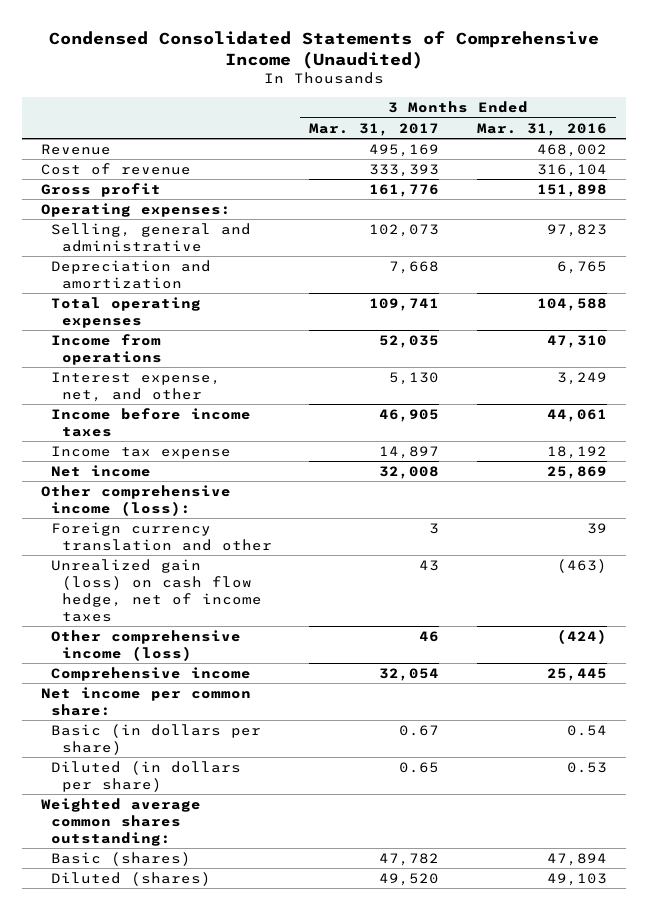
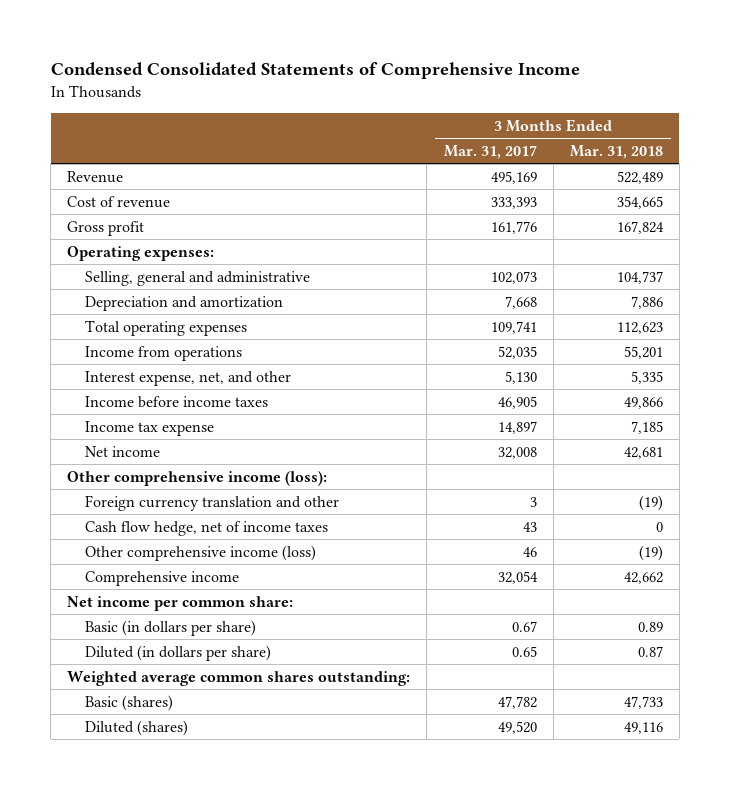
- Condensed Consolidated Statements of Comprehensive Income (Unaudited)
+ Condensed Consolidated Statements of Comprehensive Income
- | 3 Months Ended Mar. 31, 2017 | 3 Months Ended Mar. 31, 2016
+ | 3 Months Ended Mar. 31, 2017 | 3 Months Ended Mar. 31, 2018
- Unrealized gain (loss) on cash flow hedge, net of income taxes | 43 | (463)
+ Cash flow hedge, net of income taxes | 43 | 0

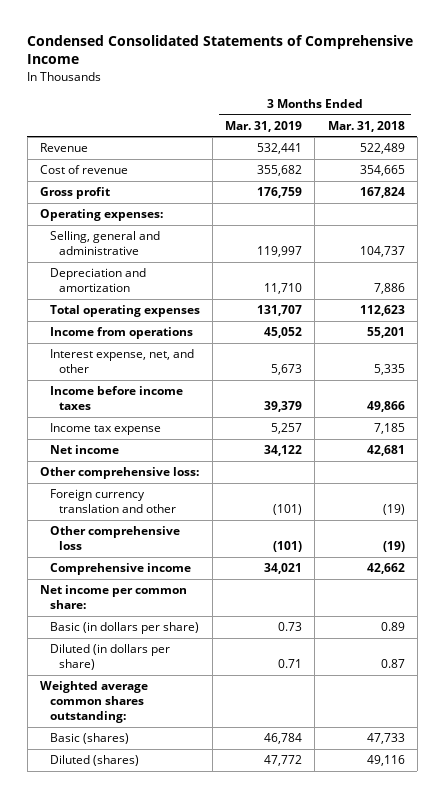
- | 3 Months Ended Mar. 31, 2017 | 3 Months Ended Mar. 31, 2018
+ | 3 Months Ended Mar. 31, 2019 | 3 Months Ended Mar. 31, 2018
- Other comprehensive income (loss):
+ Other comprehensive loss:
- Cash flow hedge, net of income taxes | 43 | 0
- Other comprehensive income (loss) | 46 | (19)
+ Other comprehensive loss | (101) | (19)

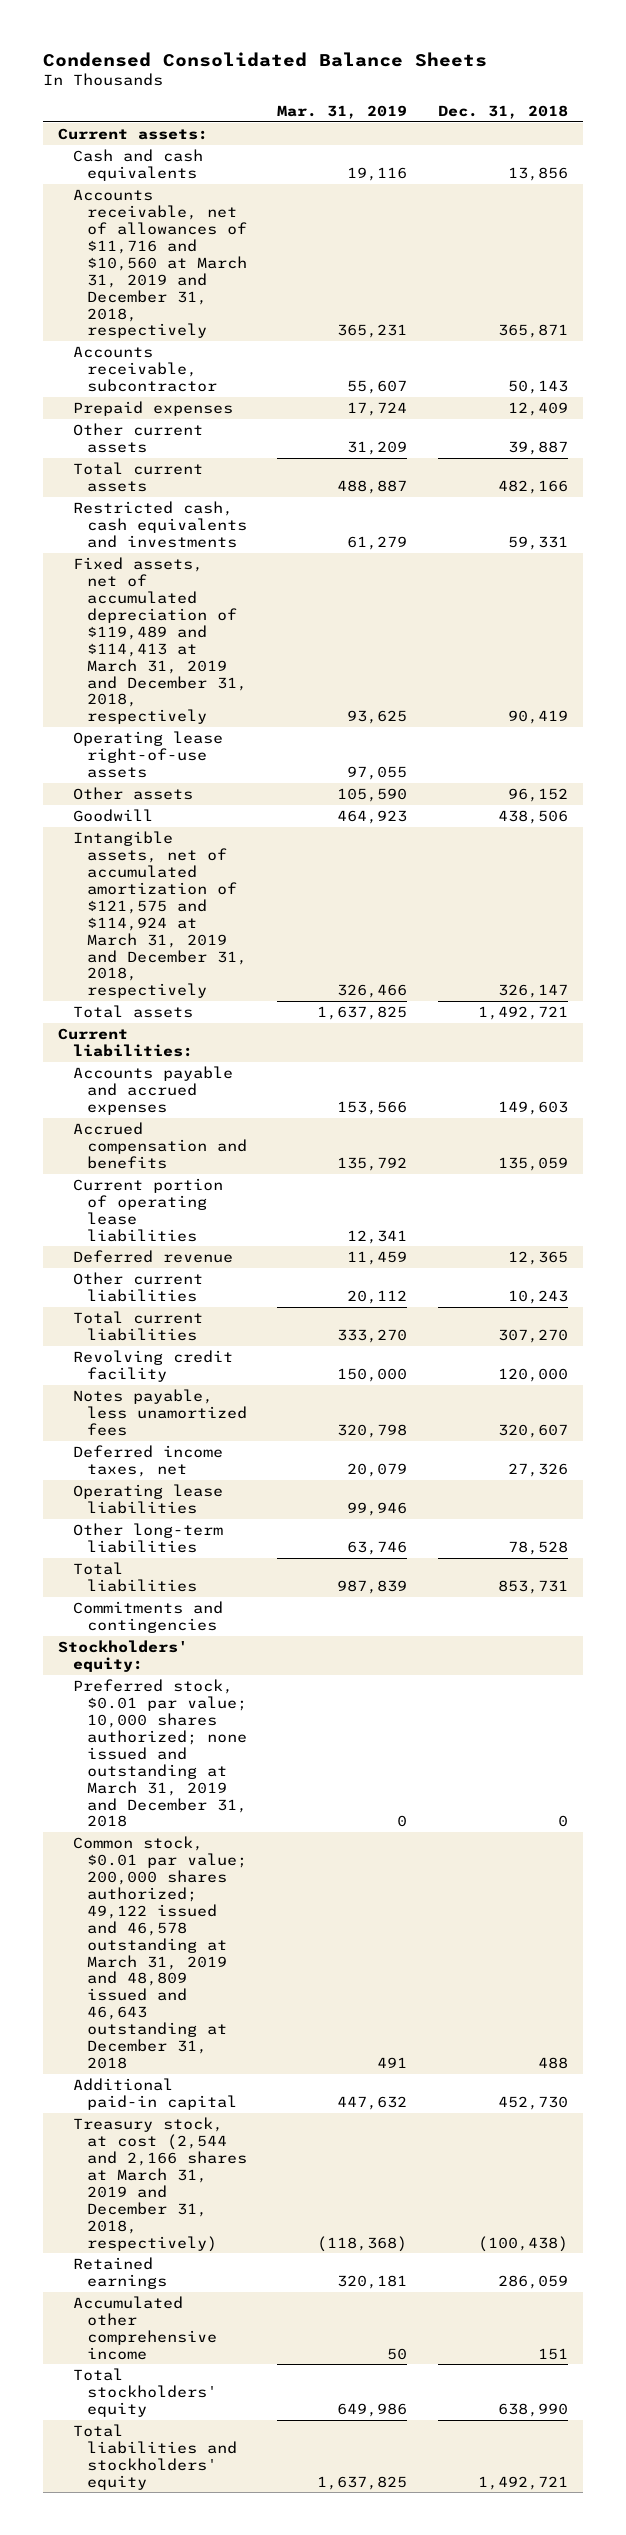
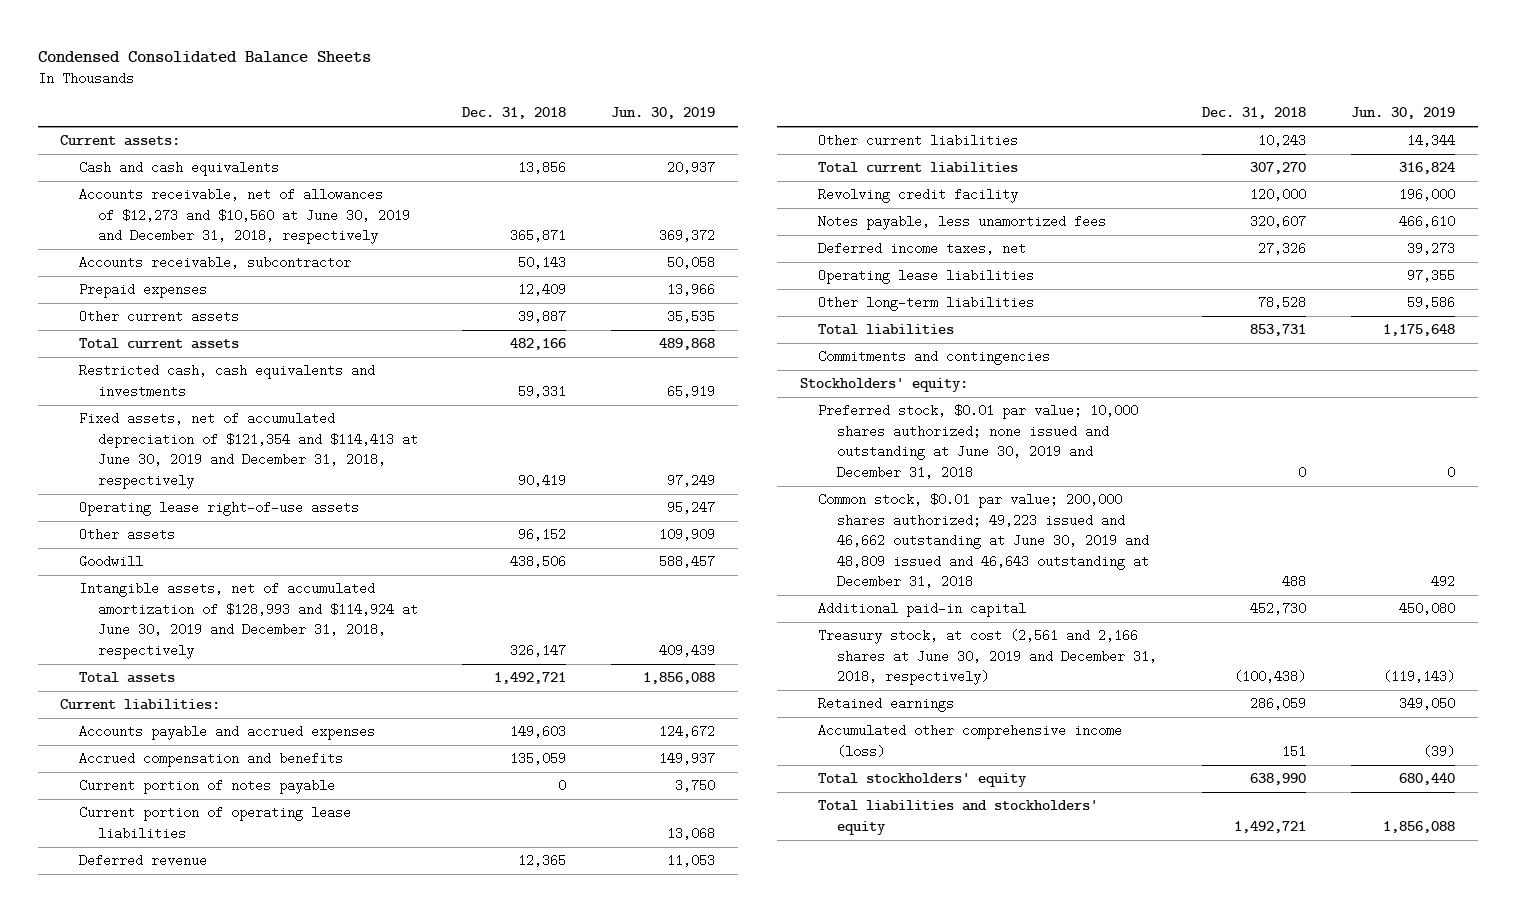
- | Mar. 31, 2019 | Dec. 31, 2018
+ | Dec. 31, 2018 | Jun. 30, 2019
- Accounts receivable, net of allowances of $11,716 and $10,560 at March 31, 2019 and December 31, 2018, respectively | 365,231 | 365,871
+ Accounts receivable, net of allowances of $12,273 and $10,560 at June 30, 2019 and December 31, 2018, respectively | 365,871 | 369,372
- Fixed assets, net of accumulated depreciation of $119,489 and $114,413 at March 31, 2019 and December 31, 2018, respectively | 93,625 | 90,419
+ Fixed assets, net of accumulated depreciation of $121,354 and $114,413 at June 30, 2019 and December 31, 2018, respectively | 90,419 | 97,249
- Intangible assets, net of accumulated amortization of $121,575 and $114,924 at March 31, 2019 and December 31, 2018, respectively | 326,466 | 326,147
+ Intangible assets, net of accumulated amortization of $128,993 and $114,924 at June 30, 2019 and December 31, 2018, respectively | 326,147 | 409,439
+ Current portion of notes payable | 0 | 3,750
- Preferred stock, $0.01 par value; 10,000 shares authorized; none issued and outstanding at March 31, 2019 and December 31, 2018 | 0 | 0
- Common stock, $0.01 par value; 200,000 shares authorized; 49,122 issued and 46,578 outstanding at March 31, 2019 and 48,809 issued and 46,643 outstanding at December 31, 2018 | 491 | 488
+ Preferred stock, $0.01 par value; 10,000 shares authorized; none issued and outstanding at June 30, 2019 and December 31, 2018 | 0 | 0
+ Common stock, $0.01 par value; 200,000 shares authorized; 49,223 issued and 46,662 outstanding at June 30, 2019 and 48,809 issued and 46,643 outstanding at December 31, 2018 | 488 | 492
- Treasury stock, at cost (2,544 and 2,166 shares at March 31, 2019 and December 31, 2018, respectively) | (118,368) | (100,438)
+ Treasury stock, at cost (2,561 and 2,166 shares at June 30, 2019 and December 31, 2018, respectively) | (100,438) | (119,143)
- Accumulated other comprehensive income | 50 | 151
+ Accumulated other comprehensive income (loss) | 151 | (39)

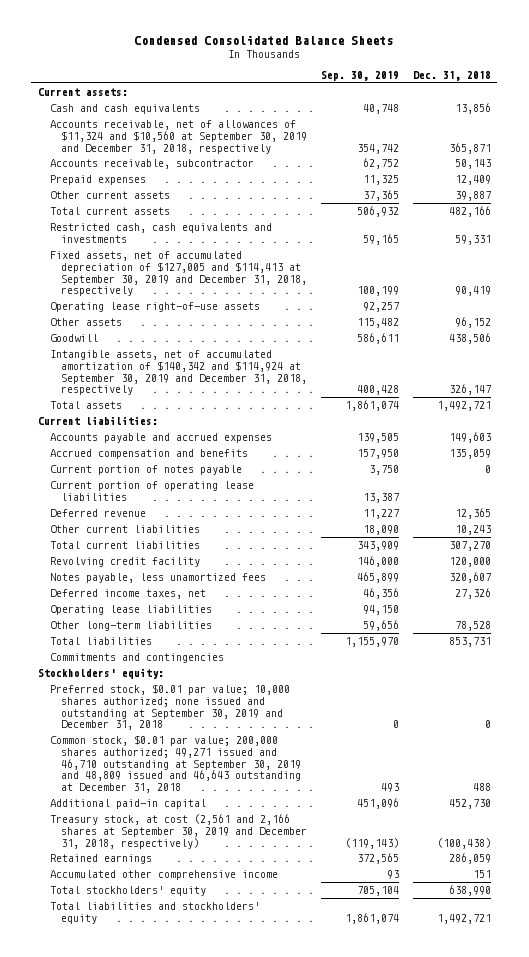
- | Dec. 31, 2018 | Jun. 30, 2019
+ | Sep. 30, 2019 | Dec. 31, 2018
- Accounts receivable, net of allowances of $12,273 and $10,560 at June 30, 2019 and December 31, 2018, respectively | 365,871 | 369,372
+ Accounts receivable, net of allowances of $11,324 and $10,560 at September 30, 2019 and December 31, 2018, respectively | 354,742 | 365,871
- Fixed assets, net of accumulated depreciation of $121,354 and $114,413 at June 30, 2019 and December 31, 2018, respectively | 90,419 | 97,249
+ Fixed assets, net of accumulated depreciation of $127,005 and $114,413 at September 30, 2019 and December 31, 2018, respectively | 100,199 | 90,419
- Intangible assets, net of accumulated amortization of $128,993 and $114,924 at June 30, 2019 and December 31, 2018, respectively | 326,147 | 409,439
+ Intangible assets, net of accumulated amortization of $140,342 and $114,924 at September 30, 2019 and December 31, 2018, respectively | 400,428 | 326,147
- Preferred stock, $0.01 par value; 10,000 shares authorized; none issued and outstanding at June 30, 2019 and December 31, 2018 | 0 | 0
- Common stock, $0.01 par value; 200,000 shares authorized; 49,223 issued and 46,662 outstanding at June 30, 2019 and 48,809 issued and 46,643 outstanding at December 31, 2018 | 488 | 492
+ Preferred stock, $0.01 par value; 10,000 shares authorized; none issued and outstanding at September 30, 2019 and December 31, 2018 | 0 | 0
+ Common stock, $0.01 par value; 200,000 shares authorized; 49,271 issued and 46,710 outstanding at September 30, 2019 and 48,809 issued and 46,643 outstanding at December 31, 2018 | 493 | 488
- Treasury stock, at cost (2,561 and 2,166 shares at June 30, 2019 and December 31, 2018, respectively) | (100,438) | (119,143)
+ Treasury stock, at cost (2,561 and 2,166 shares at September 30, 2019 and December 31, 2018, respectively) | (119,143) | (100,438)
- Accumulated other comprehensive income (loss) | 151 | (39)
+ Accumulated other comprehensive income | 93 | 151

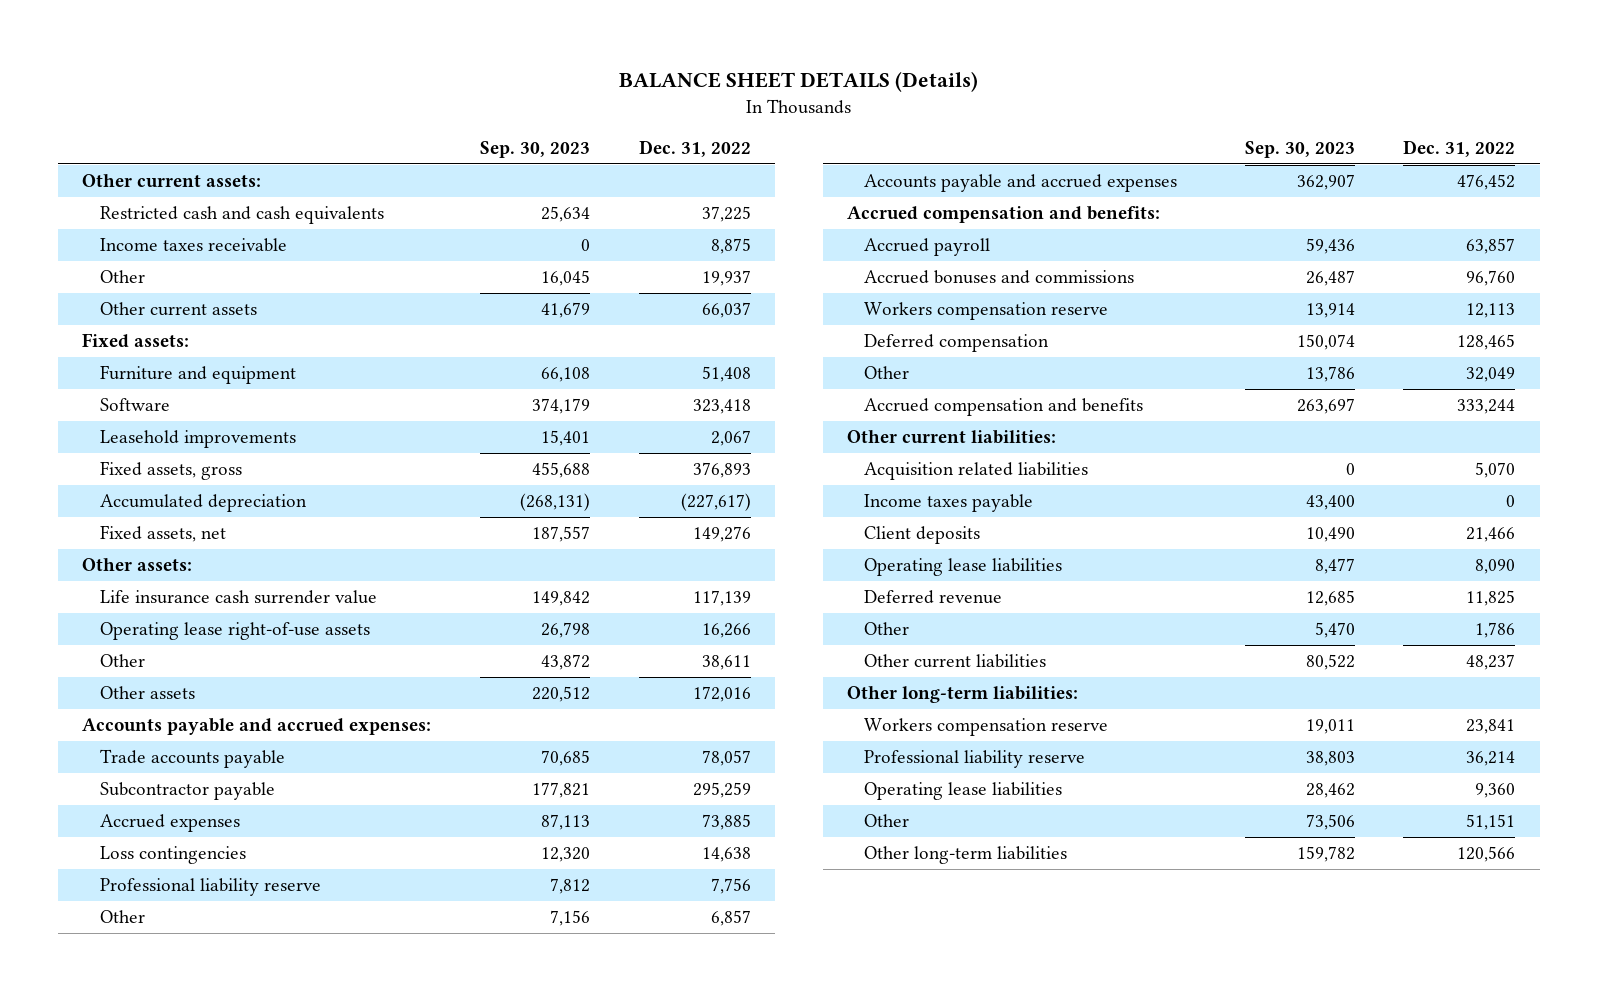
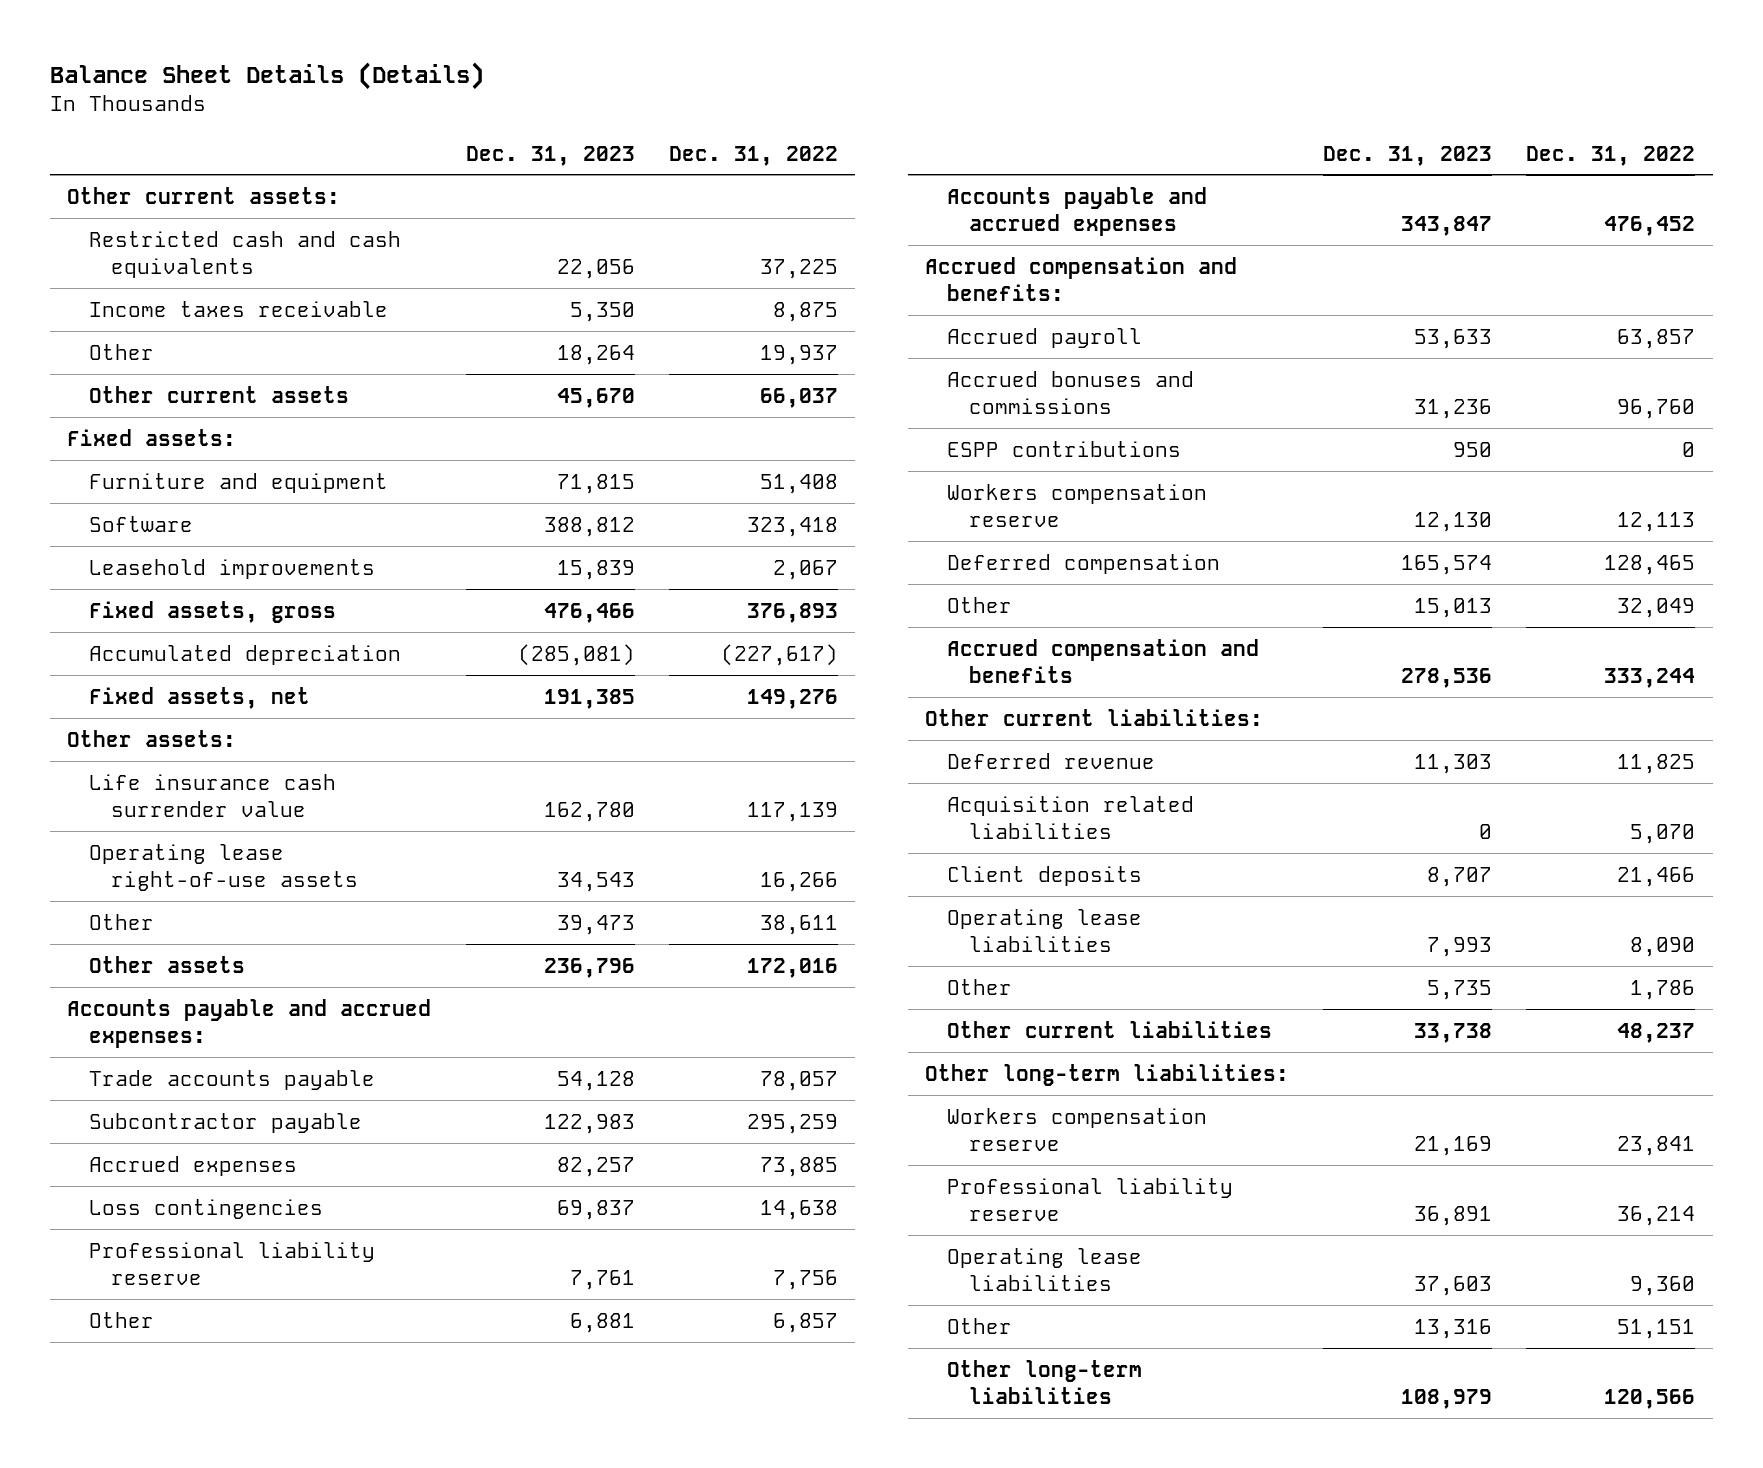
- BALANCE SHEET DETAILS (Details)
+ Balance Sheet Details (Details)
- | Sep. 30, 2023 | Dec. 31, 2022
+ | Dec. 31, 2023 | Dec. 31, 2022
+ ESPP contributions | 950 | 0
moved up: Deferred revenue | 11,303 | 11,825
- Income taxes payable | 43,400 | 0

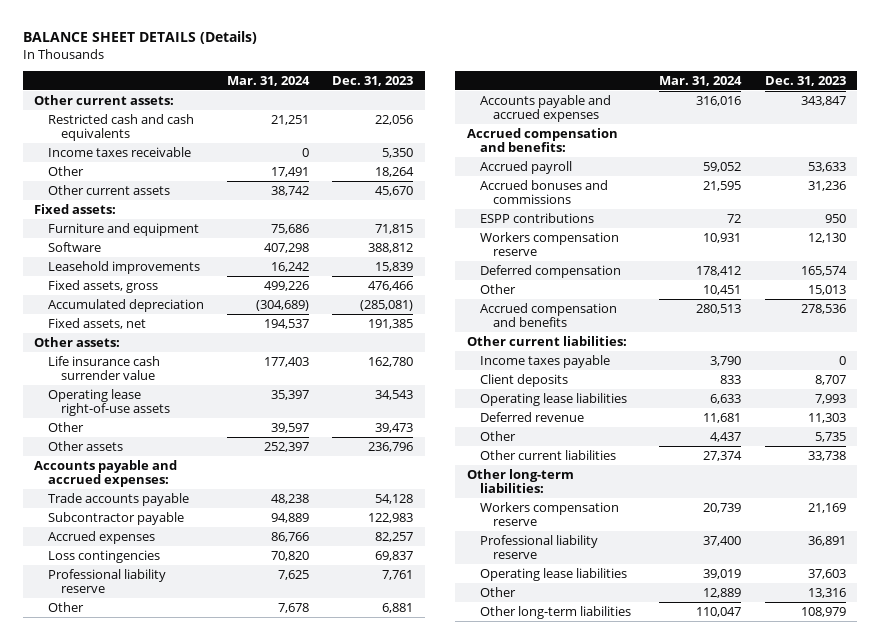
- Balance Sheet Details (Details)
+ BALANCE SHEET DETAILS (Details)
- | Dec. 31, 2023 | Dec. 31, 2022
+ | Mar. 31, 2024 | Dec. 31, 2023
- Acquisition related liabilities | 0 | 5,070
+ Income taxes payable | 3,790 | 0
moved down: Deferred revenue | 11,681 | 11,303

